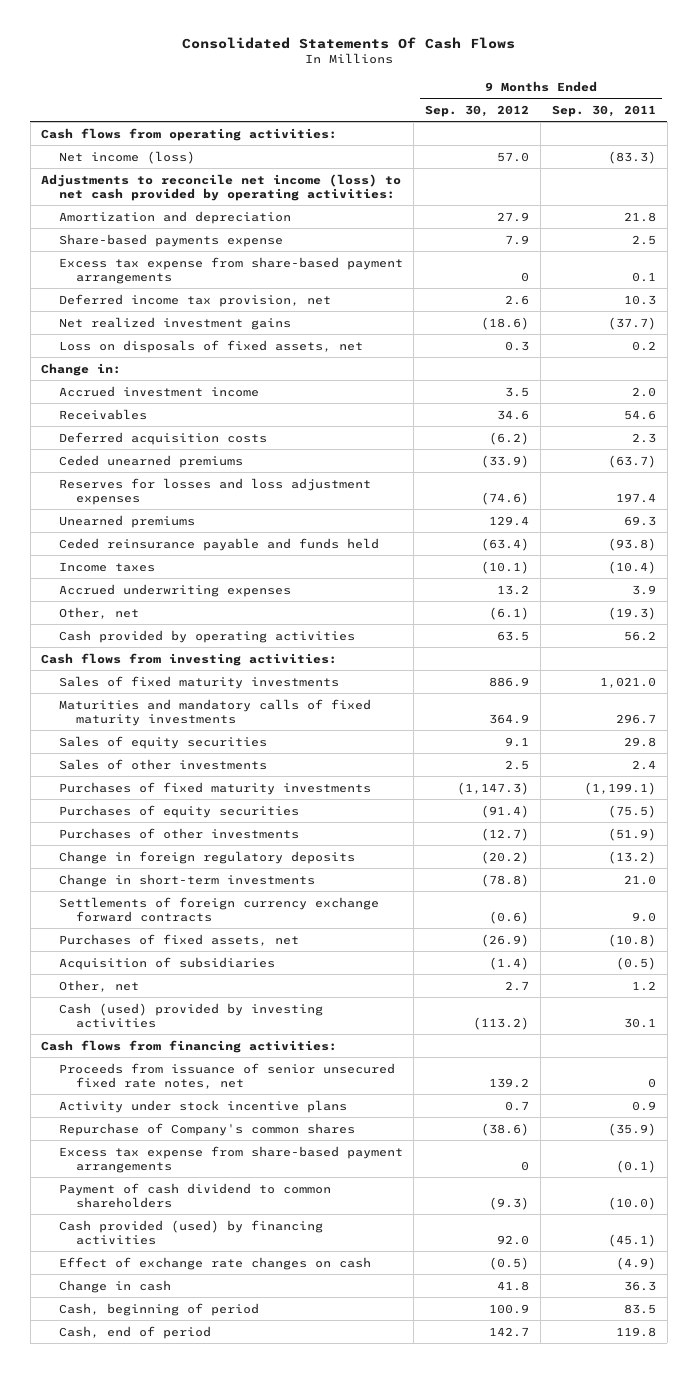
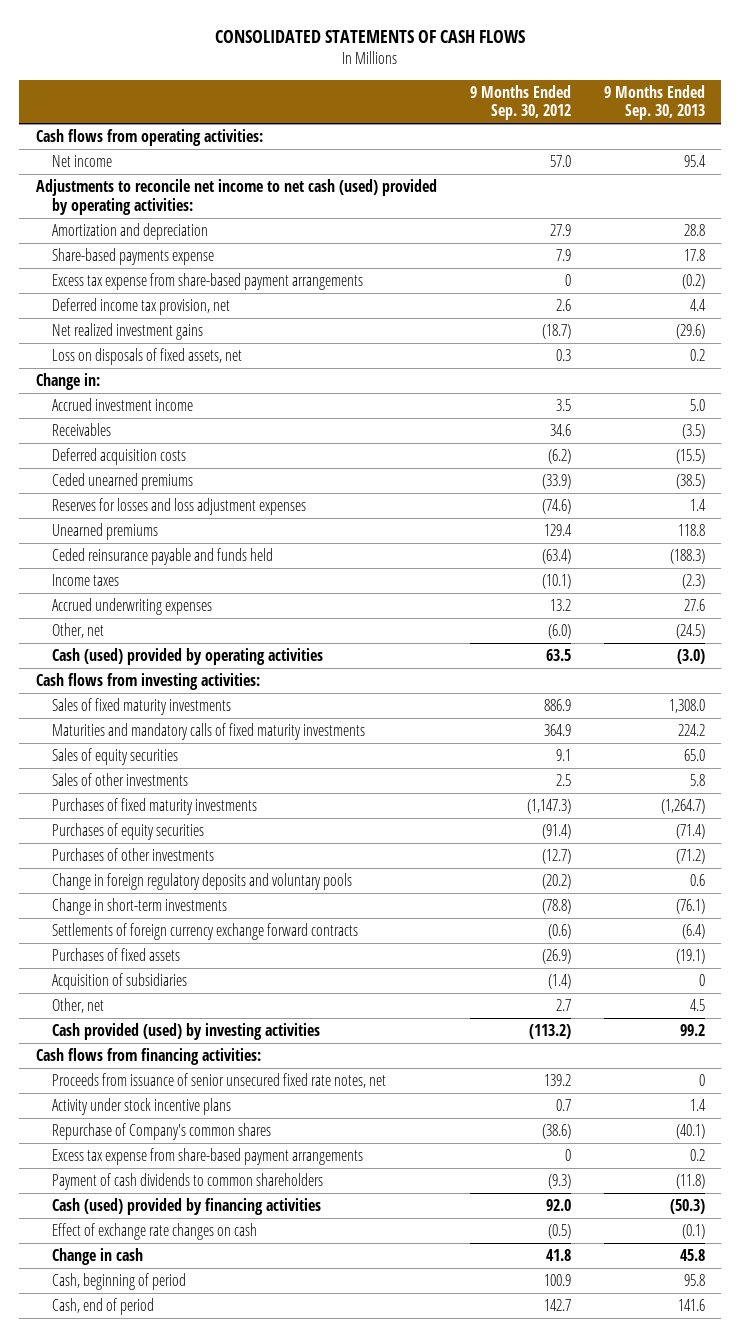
- Consolidated Statements Of Cash Flows
+ CONSOLIDATED STATEMENTS OF CASH FLOWS
- | 9 Months Ended Sep. 30, 2012 | 9 Months Ended Sep. 30, 2011
+ | 9 Months Ended Sep. 30, 2012 | 9 Months Ended Sep. 30, 2013
- Net income (loss) | 57.0 | (83.3)
- Adjustments to reconcile net income (loss) to net cash provided by operating activities:
+ Net income | 57.0 | 95.4
+ Adjustments to reconcile net income to net cash (used) provided by operating activities:
- Net realized investment gains | (18.6) | (37.7)
+ Net realized investment gains | (18.7) | (29.6)
- Other, net | (6.1) | (19.3)
- Cash provided by operating activities | 63.5 | 56.2
+ Other, net | (6.0) | (24.5)
+ Cash (used) provided by operating activities | 63.5 | (3.0)
- Change in foreign regulatory deposits | (20.2) | (13.2)
+ Change in foreign regulatory deposits and voluntary pools | (20.2) | 0.6
- Purchases of fixed assets, net | (26.9) | (10.8)
+ Purchases of fixed assets | (26.9) | (19.1)
- Cash (used) provided by investing activities | (113.2) | 30.1
+ Cash provided (used) by investing activities | (113.2) | 99.2
- Payment of cash dividend to common shareholders | (9.3) | (10.0)
- Cash provided (used) by financing activities | 92.0 | (45.1)
+ Payment of cash dividends to common shareholders | (9.3) | (11.8)
+ Cash (used) provided by financing activities | 92.0 | (50.3)

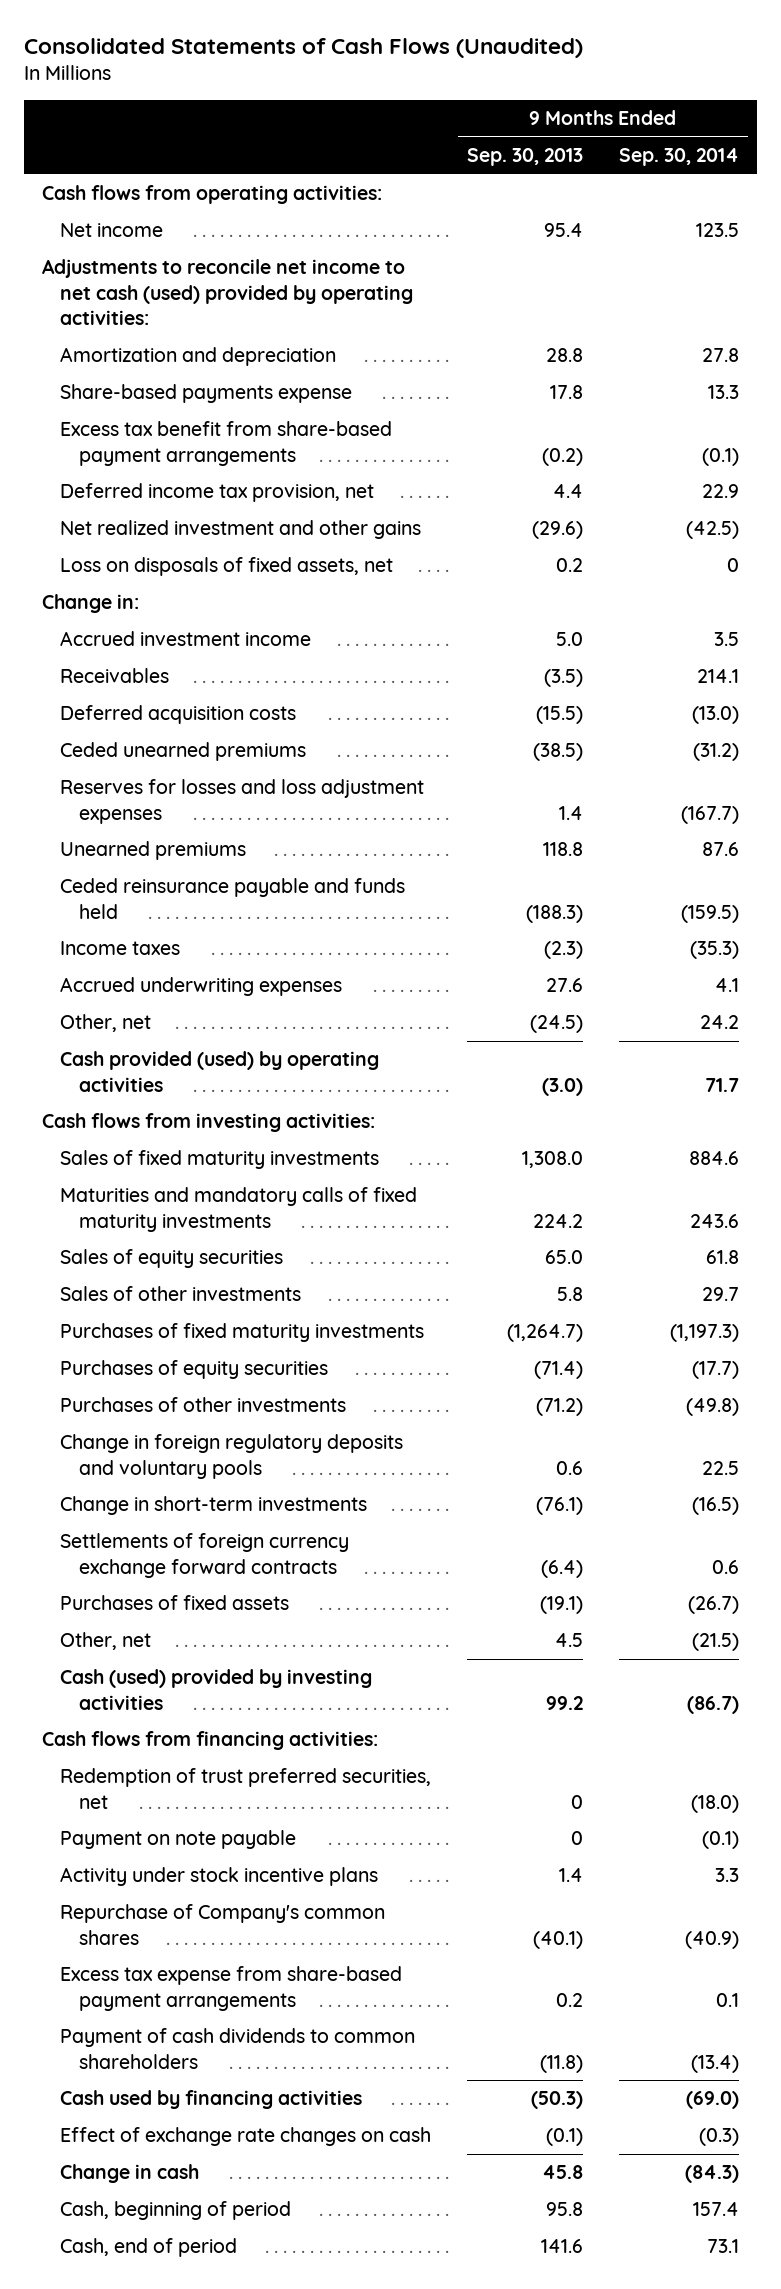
- CONSOLIDATED STATEMENTS OF CASH FLOWS
+ Consolidated Statements of Cash Flows (Unaudited)
- | 9 Months Ended Sep. 30, 2012 | 9 Months Ended Sep. 30, 2013
+ | 9 Months Ended Sep. 30, 2013 | 9 Months Ended Sep. 30, 2014
- Excess tax expense from share-based payment arrangements | 0 | (0.2)
+ Excess tax benefit from share-based payment arrangements | (0.2) | (0.1)
- Net realized investment gains | (18.7) | (29.6)
+ Net realized investment and other gains | (29.6) | (42.5)
- Cash (used) provided by operating activities | 63.5 | (3.0)
+ Cash provided (used) by operating activities | (3.0) | 71.7
- Acquisition of subsidiaries | (1.4) | 0
- Cash provided (used) by investing activities | (113.2) | 99.2
+ Cash (used) provided by investing activities | 99.2 | (86.7)
- Proceeds from issuance of senior unsecured fixed rate notes, net | 139.2 | 0
+ Redemption of trust preferred securities, net | 0 | (18.0)
+ Payment on note payable | 0 | (0.1)
- Cash (used) provided by financing activities | 92.0 | (50.3)
+ Cash used by financing activities | (50.3) | (69.0)

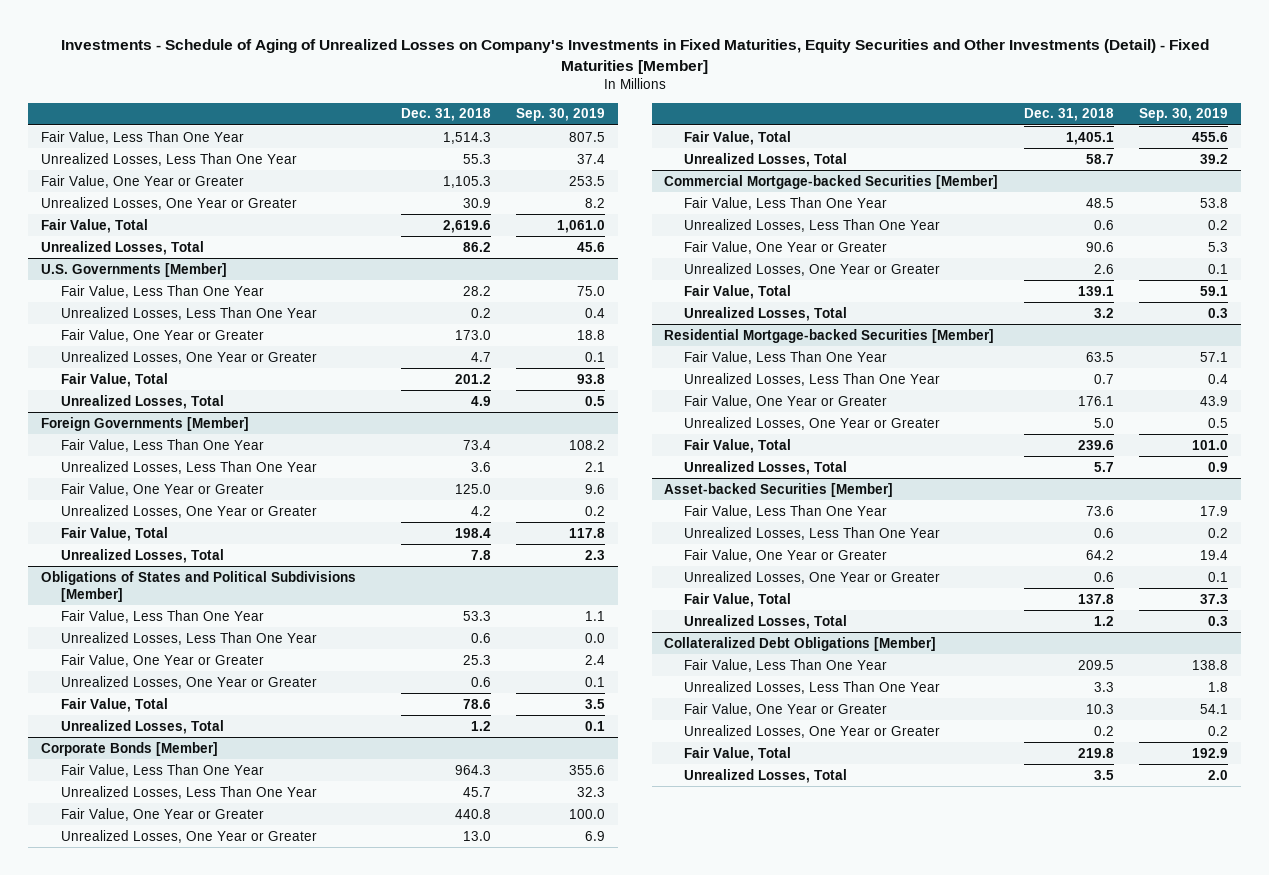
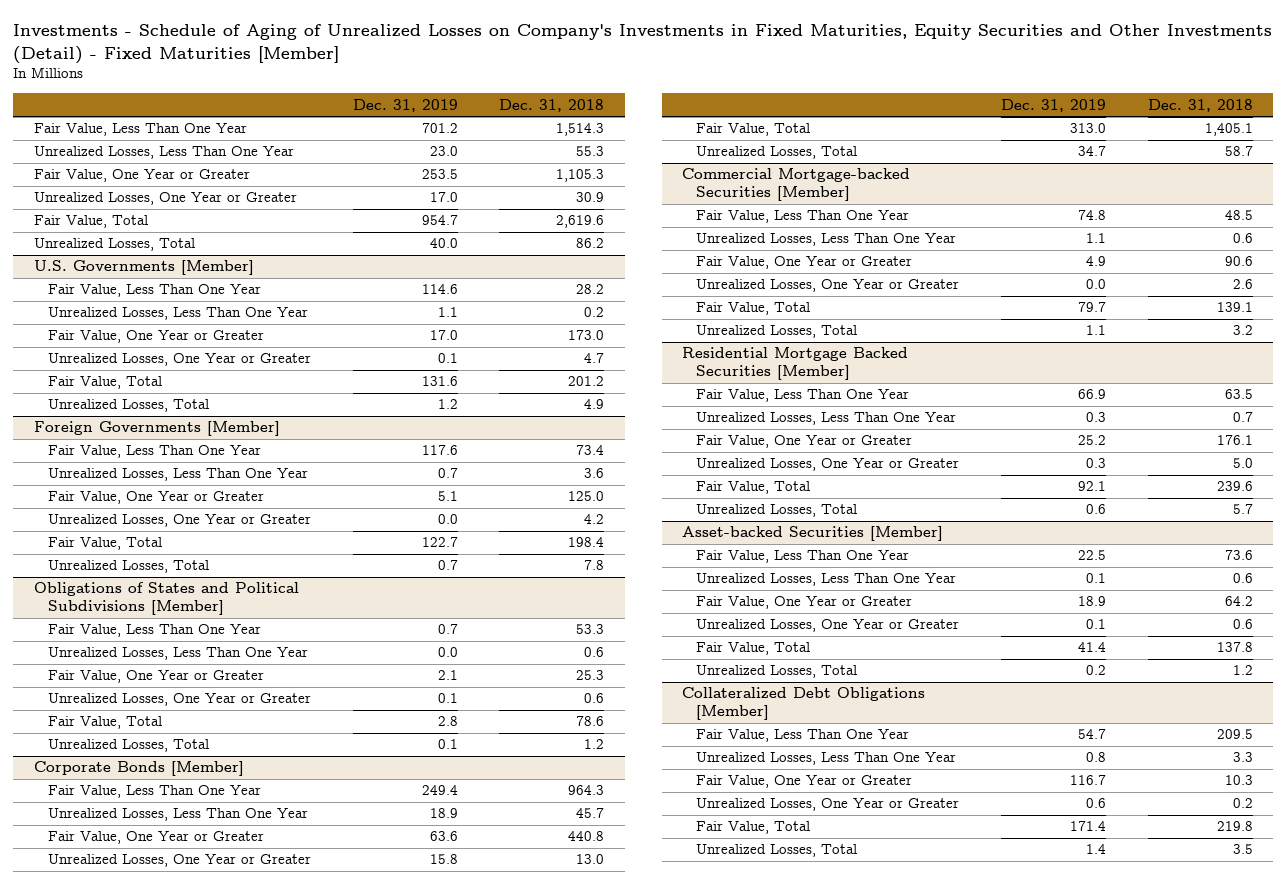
- | Dec. 31, 2018 | Sep. 30, 2019
+ | Dec. 31, 2019 | Dec. 31, 2018
- Residential Mortgage-backed Securities [Member]
+ Residential Mortgage Backed Securities [Member]

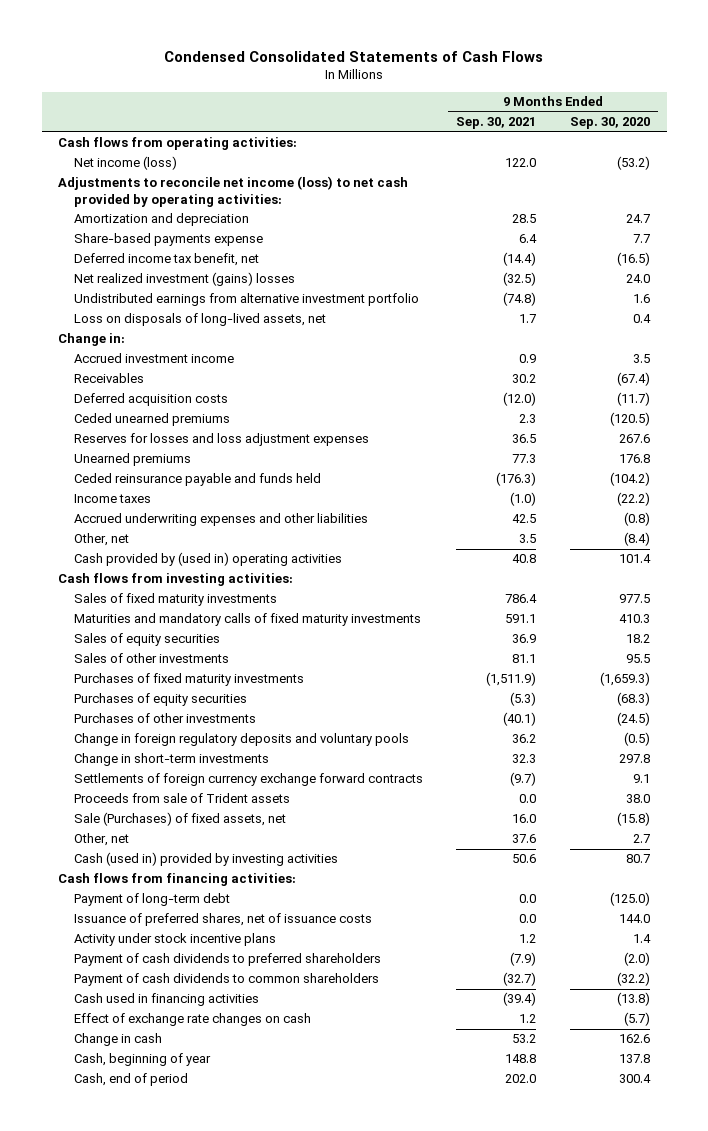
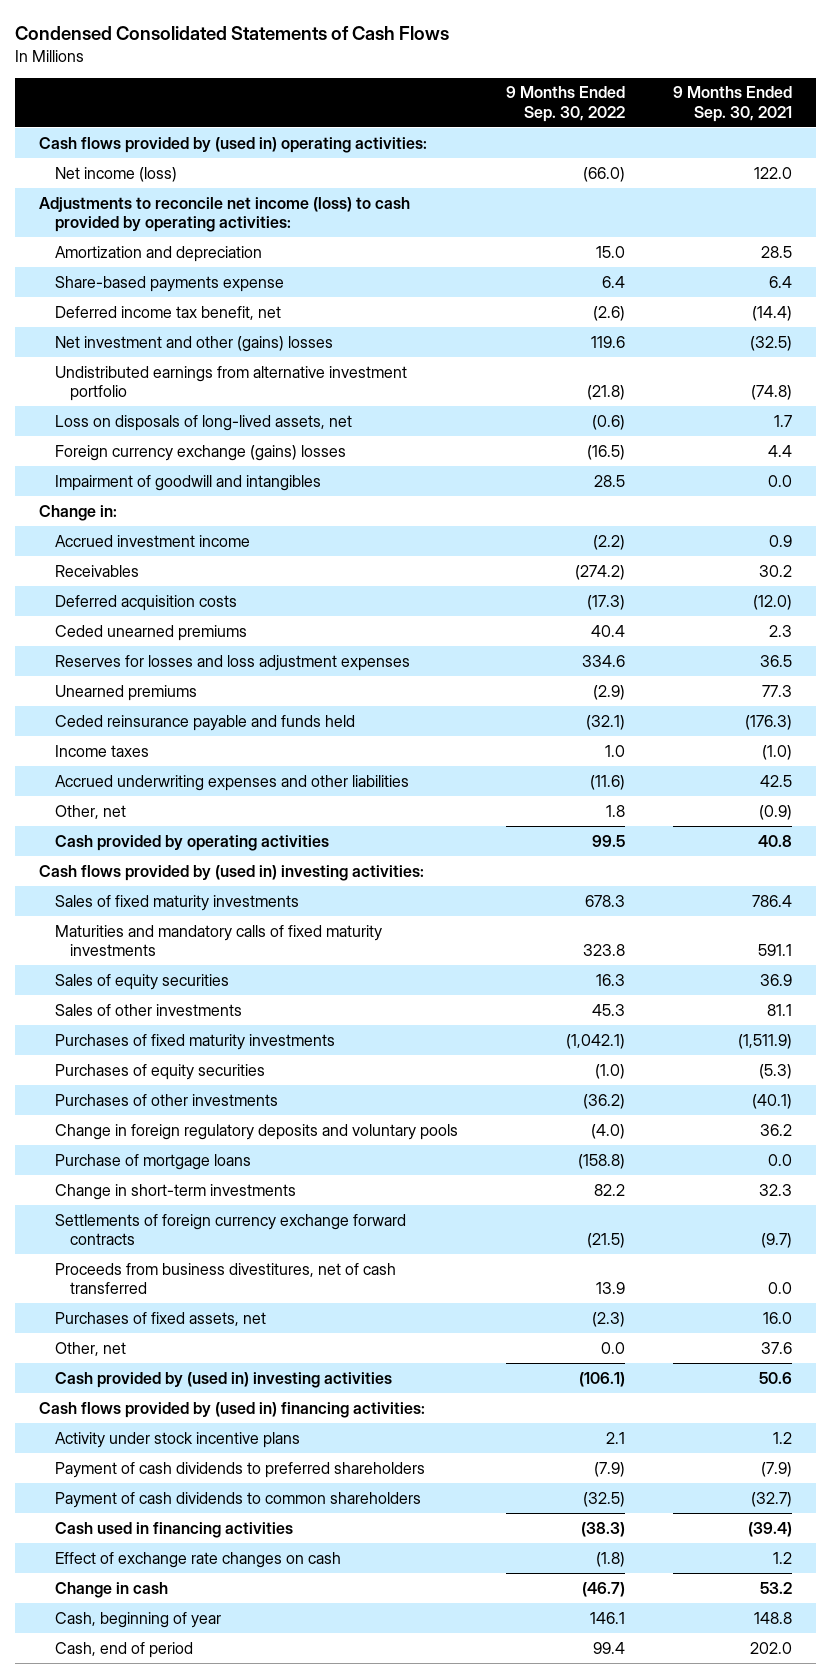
- | 9 Months Ended Sep. 30, 2021 | 9 Months Ended Sep. 30, 2020
+ | 9 Months Ended Sep. 30, 2022 | 9 Months Ended Sep. 30, 2021
- Cash flows from operating activities:
+ Cash flows provided by (used in) operating activities:
- Adjustments to reconcile net income (loss) to net cash provided by operating activities:
+ Adjustments to reconcile net income (loss) to cash provided by operating activities:
- Net realized investment (gains) losses | (32.5) | 24.0
+ Net investment and other (gains) losses | 119.6 | (32.5)
+ Foreign currency exchange (gains) losses | (16.5) | 4.4
+ Impairment of goodwill and intangibles | 28.5 | 0.0
- Other, net | 3.5 | (8.4)
- Cash provided by (used in) operating activities | 40.8 | 101.4
- Cash flows from investing activities:
+ Other, net | 1.8 | (0.9)
+ Cash provided by operating activities | 99.5 | 40.8
+ Cash flows provided by (used in) investing activities:
+ Purchase of mortgage loans | (158.8) | 0.0
- Proceeds from sale of Trident assets | 0.0 | 38.0
- Sale (Purchases) of fixed assets, net | 16.0 | (15.8)
+ Proceeds from business divestitures, net of cash transferred | 13.9 | 0.0
+ Purchases of fixed assets, net | (2.3) | 16.0
- Cash (used in) provided by investing activities | 50.6 | 80.7
- Cash flows from financing activities:
- Payment of long-term debt | 0.0 | (125.0)
- Issuance of preferred shares, net of issuance costs | 0.0 | 144.0
+ Cash provided by (used in) investing activities | (106.1) | 50.6
+ Cash flows provided by (used in) financing activities:

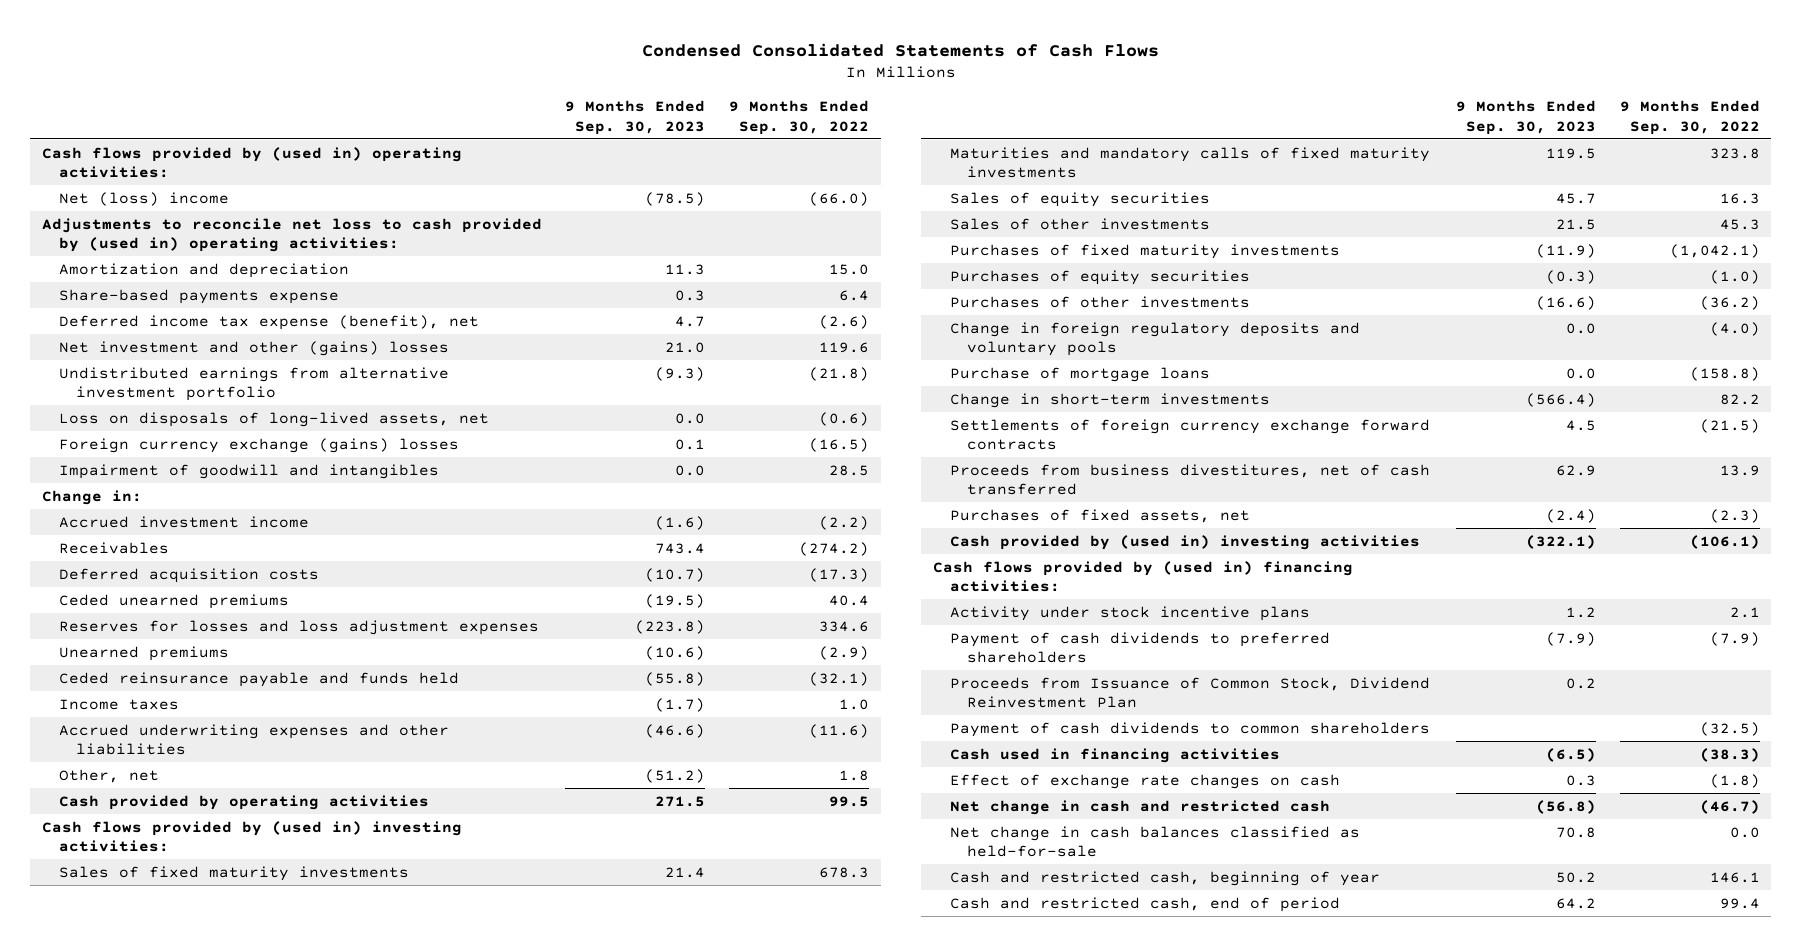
- | 9 Months Ended Sep. 30, 2022 | 9 Months Ended Sep. 30, 2021
+ | 9 Months Ended Sep. 30, 2023 | 9 Months Ended Sep. 30, 2022
- Net income (loss) | (66.0) | 122.0
- Adjustments to reconcile net income (loss) to cash provided by operating activities:
+ Net (loss) income | (78.5) | (66.0)
+ Adjustments to reconcile net loss to cash provided by (used in) operating activities:
- Deferred income tax benefit, net | (2.6) | (14.4)
+ Deferred income tax expense (benefit), net | 4.7 | (2.6)
- Other, net | 0.0 | 37.6
+ Proceeds from Issuance of Common Stock, Dividend Reinvestment Plan | 0.2 |
- Change in cash | (46.7) | 53.2
- Cash, beginning of year | 146.1 | 148.8
- Cash, end of period | 99.4 | 202.0
+ Net change in cash and restricted cash | (56.8) | (46.7)
+ Net change in cash balances classified as held-for-sale | 70.8 | 0.0
+ Cash and restricted cash, beginning of year | 50.2 | 146.1
+ Cash and restricted cash, end of period | 64.2 | 99.4

